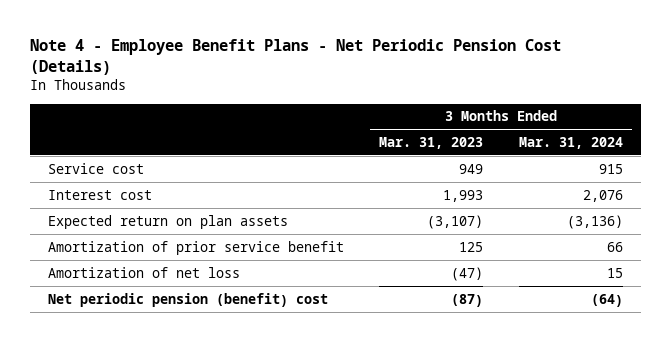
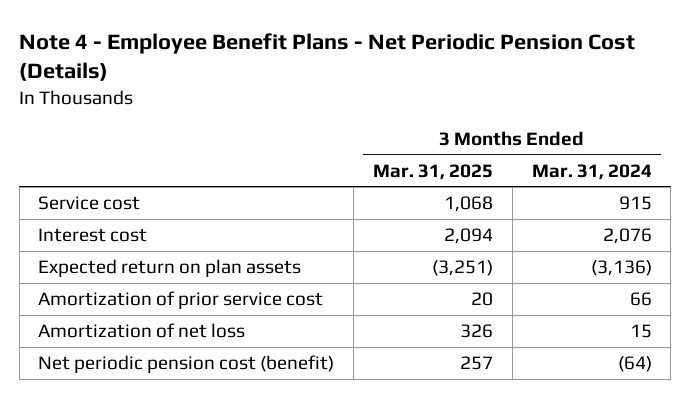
- | 3 Months Ended Mar. 31, 2023 | 3 Months Ended Mar. 31, 2024
+ | 3 Months Ended Mar. 31, 2025 | 3 Months Ended Mar. 31, 2024
- Amortization of prior service benefit | 125 | 66
+ Amortization of prior service cost | 20 | 66
- Net periodic pension (benefit) cost | (87) | (64)
+ Net periodic pension cost (benefit) | 257 | (64)

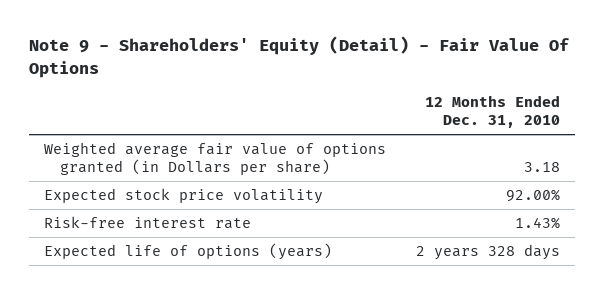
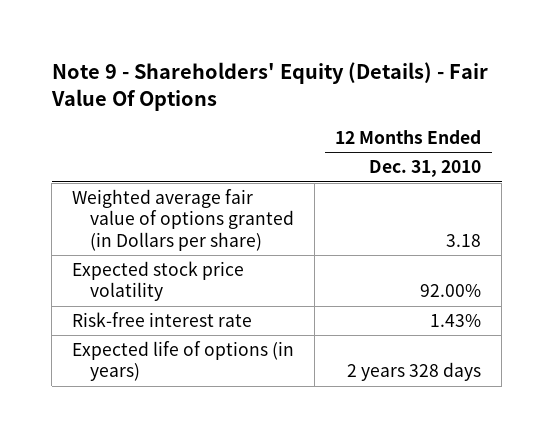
- Note 9 - Shareholders' Equity (Detail) - Fair Value Of Options
+ Note 9 - Shareholders' Equity (Details) - Fair Value Of Options
- Expected life of options (years) | 2 years 328 days
+ Expected life of options (in years) | 2 years 328 days

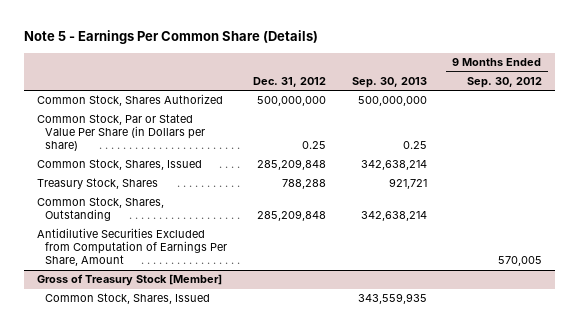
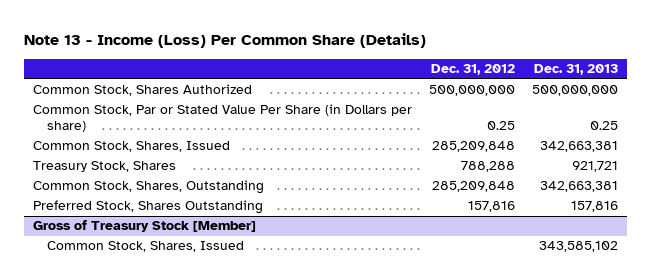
- Note 5 - Earnings Per Common Share (Details)
+ Note 13 - Income (Loss) Per Common Share (Details)
- | Dec. 31, 2012 | Sep. 30, 2013 | 9 Months Ended Sep. 30, 2012
+ | Dec. 31, 2012 | Dec. 31, 2013
- Antidilutive Securities Excluded from Computation of Earnings Per Share, Amount | | | 570,005
+ Preferred Stock, Shares Outstanding | 157,816 | 157,816

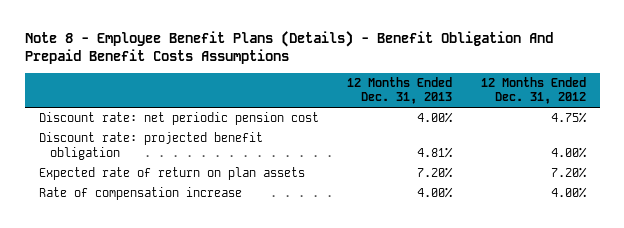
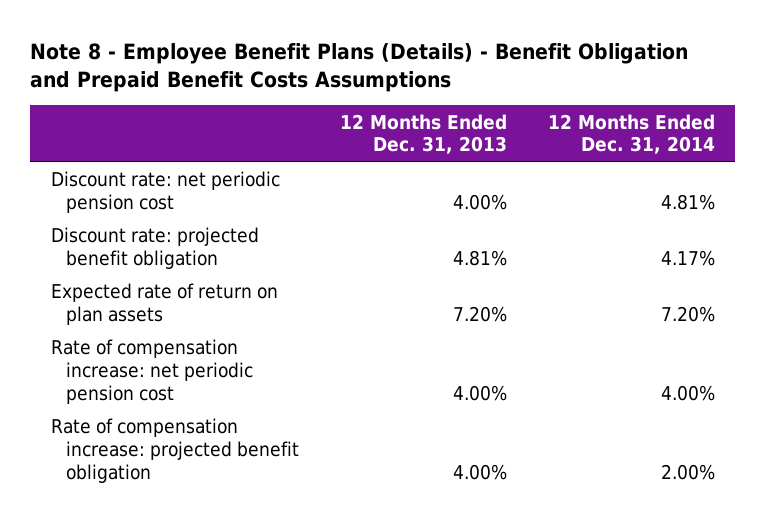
- Note 8 - Employee Benefit Plans (Details) - Benefit Obligation And Prepaid Benefit Costs Assumptions
+ Note 8 - Employee Benefit Plans (Details) - Benefit Obligation and Prepaid Benefit Costs Assumptions
- | 12 Months Ended Dec. 31, 2013 | 12 Months Ended Dec. 31, 2012
+ | 12 Months Ended Dec. 31, 2013 | 12 Months Ended Dec. 31, 2014
- Rate of compensation increase | 4.00% | 4.00%
+ Rate of compensation increase: net periodic pension cost | 4.00% | 4.00%
+ Rate of compensation increase: projected benefit obligation | 4.00% | 2.00%

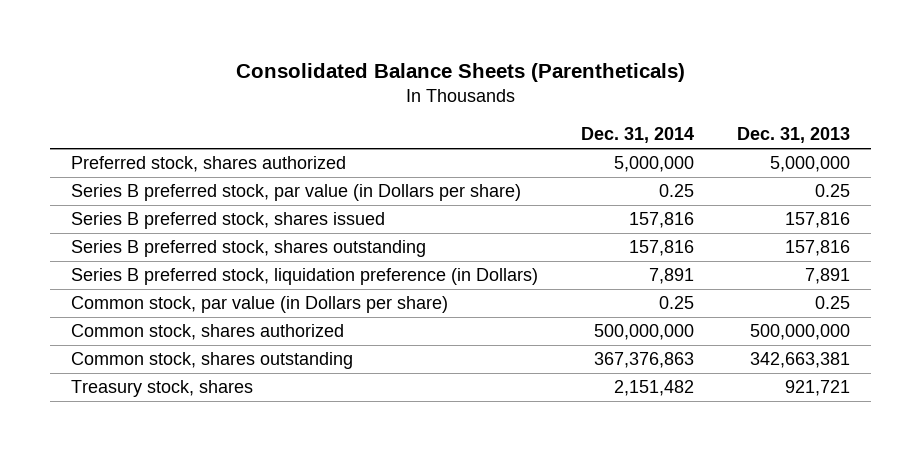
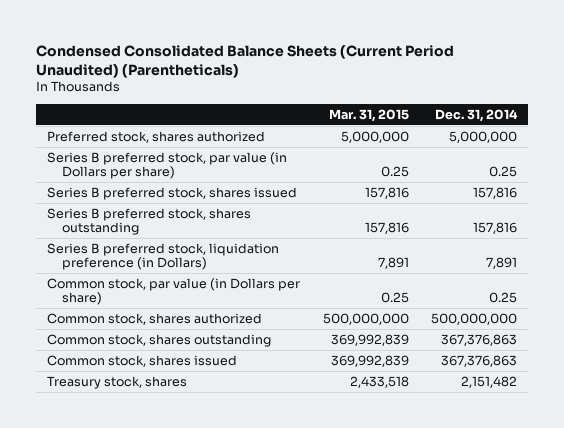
- Consolidated Balance Sheets (Parentheticals)
+ Condensed Consolidated Balance Sheets (Current Period Unaudited) (Parentheticals)
- | Dec. 31, 2014 | Dec. 31, 2013
+ | Mar. 31, 2015 | Dec. 31, 2014
+ Common stock, shares issued | 369,992,839 | 367,376,863

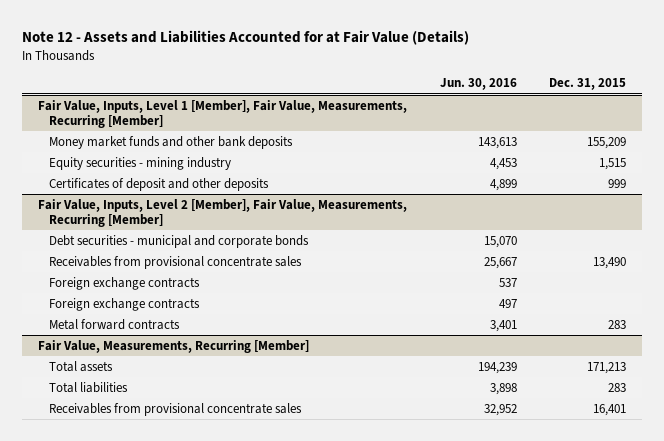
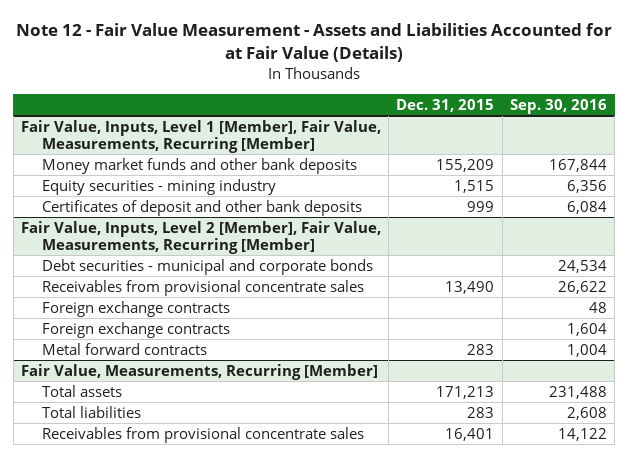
- Note 12 - Assets and Liabilities Accounted for at Fair Value (Details)
+ Note 12 - Fair Value Measurement - Assets and Liabilities Accounted for at Fair Value (Details)
- | Jun. 30, 2016 | Dec. 31, 2015
+ | Dec. 31, 2015 | Sep. 30, 2016
@ Fair Value, Inputs, Level 1 [Member], Fair Value, Measurements, Recurring [Member]
- Certificates of deposit and other deposits | 4,899 | 999
+ Certificates of deposit and other bank deposits | 999 | 6,084

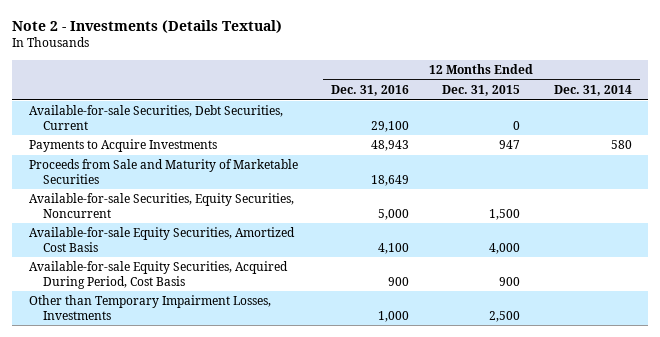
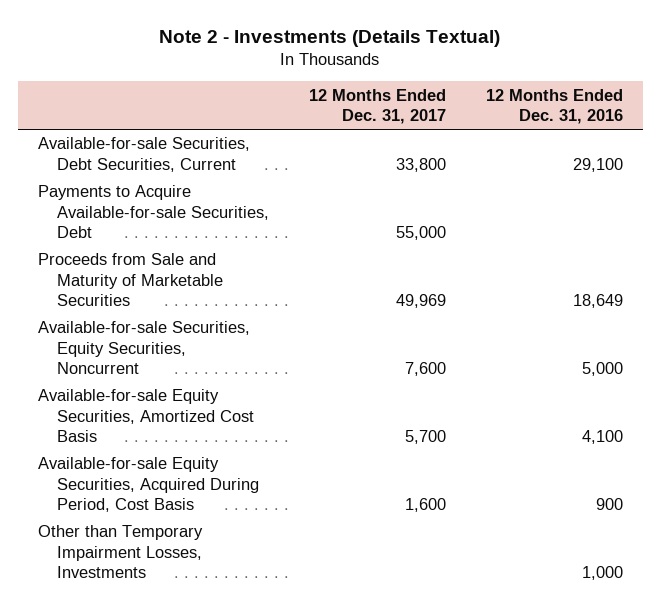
- | 12 Months Ended Dec. 31, 2016 | 12 Months Ended Dec. 31, 2015 | 12 Months Ended Dec. 31, 2014
+ | 12 Months Ended Dec. 31, 2017 | 12 Months Ended Dec. 31, 2016
- Payments to Acquire Investments | 48,943 | 947 | 580
+ Payments to Acquire Available-for-sale Securities, Debt | 55,000 |

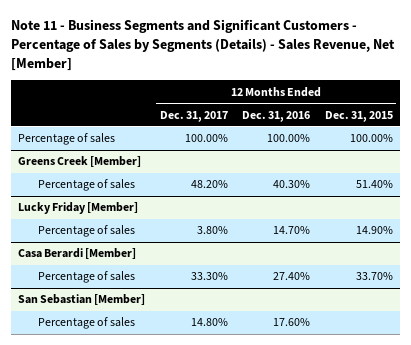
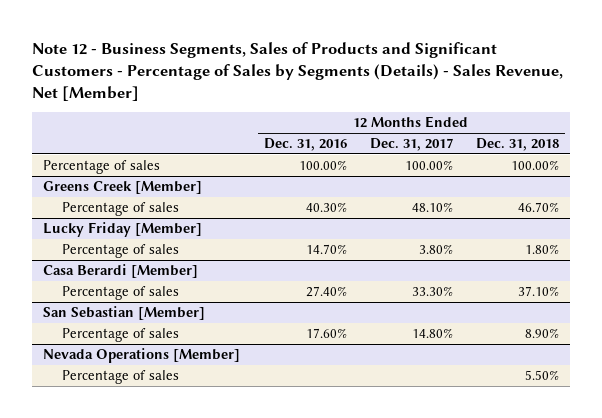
- Note 11 - Business Segments and Significant Customers - Percentage of Sales by Segments (Details) - Sales Revenue, Net [Member]
+ Note 12 - Business Segments, Sales of Products and Significant Customers - Percentage of Sales by Segments (Details) - Sales Revenue, Net [Member]
- | 12 Months Ended Dec. 31, 2017 | 12 Months Ended Dec. 31, 2016 | 12 Months Ended Dec. 31, 2015
+ | 12 Months Ended Dec. 31, 2016 | 12 Months Ended Dec. 31, 2017 | 12 Months Ended Dec. 31, 2018
@ Greens Creek [Member]
- Percentage of sales | 48.20% | 40.30% | 51.40%
+ Percentage of sales | 40.30% | 48.10% | 46.70%
+ Nevada Operations [Member]
+ Percentage of sales | | | 5.50%

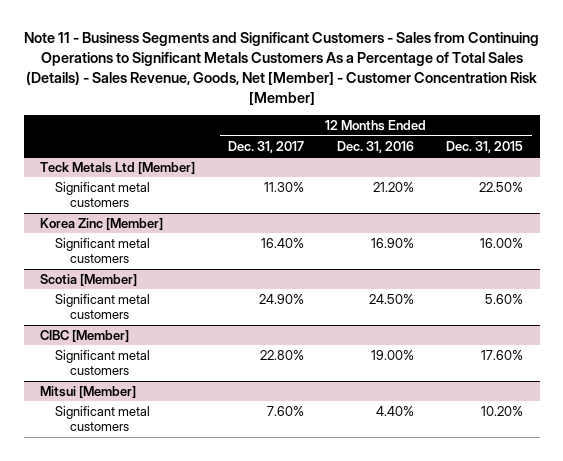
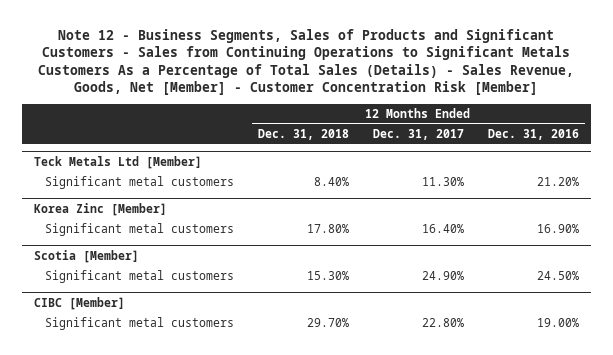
- Note 11 - Business Segments and Significant Customers - Sales from Continuing Operations to Significant Metals Customers As a Percentage of Total Sales (Details) - Sales Revenue, Goods, Net [Member] - Customer Concentration Risk [Member]
+ Note 12 - Business Segments, Sales of Products and Significant Customers - Sales from Continuing Operations to Significant Metals Customers As a Percentage of Total Sales (Details) - Sales Revenue, Goods, Net [Member] - Customer Concentration Risk [Member]
- | 12 Months Ended Dec. 31, 2017 | 12 Months Ended Dec. 31, 2016 | 12 Months Ended Dec. 31, 2015
+ | 12 Months Ended Dec. 31, 2018 | 12 Months Ended Dec. 31, 2017 | 12 Months Ended Dec. 31, 2016
- Mitsui [Member]
- Significant metal customers | 7.60% | 4.40% | 10.20%

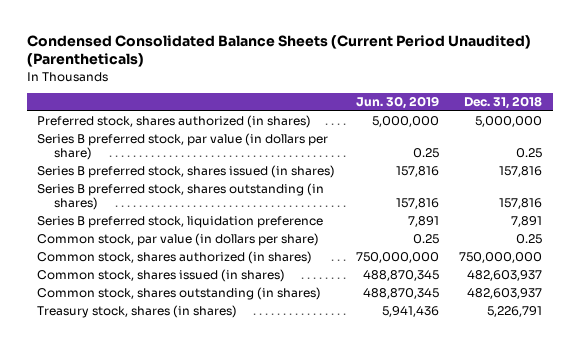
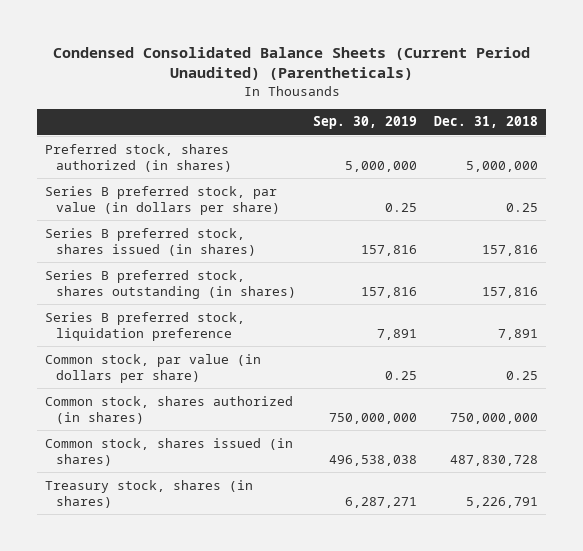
- | Jun. 30, 2019 | Dec. 31, 2018
+ | Sep. 30, 2019 | Dec. 31, 2018
- Common stock, shares issued (in shares) | 488,870,345 | 482,603,937
- Common stock, shares outstanding (in shares) | 488,870,345 | 482,603,937
+ Common stock, shares issued (in shares) | 496,538,038 | 487,830,728

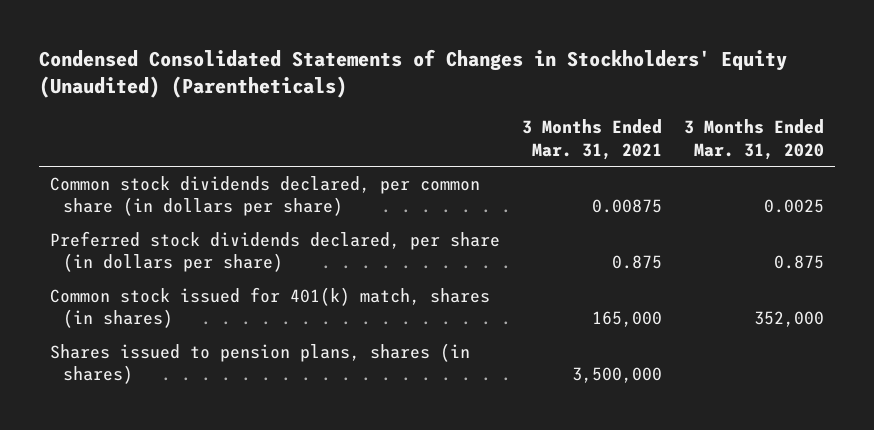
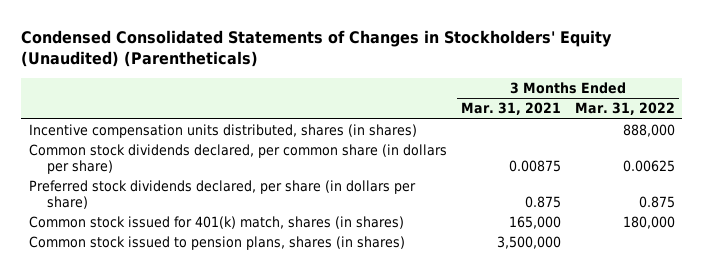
- | 3 Months Ended Mar. 31, 2021 | 3 Months Ended Mar. 31, 2020
+ | 3 Months Ended Mar. 31, 2021 | 3 Months Ended Mar. 31, 2022
+ Incentive compensation units distributed, shares (in shares) | | 888,000
- Shares issued to pension plans, shares (in shares) | 3,500,000 |
+ Common stock issued to pension plans, shares (in shares) | 3,500,000 |

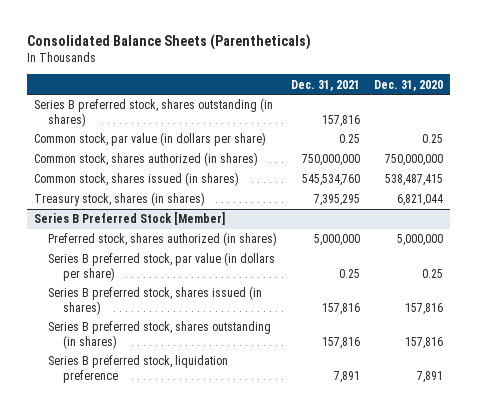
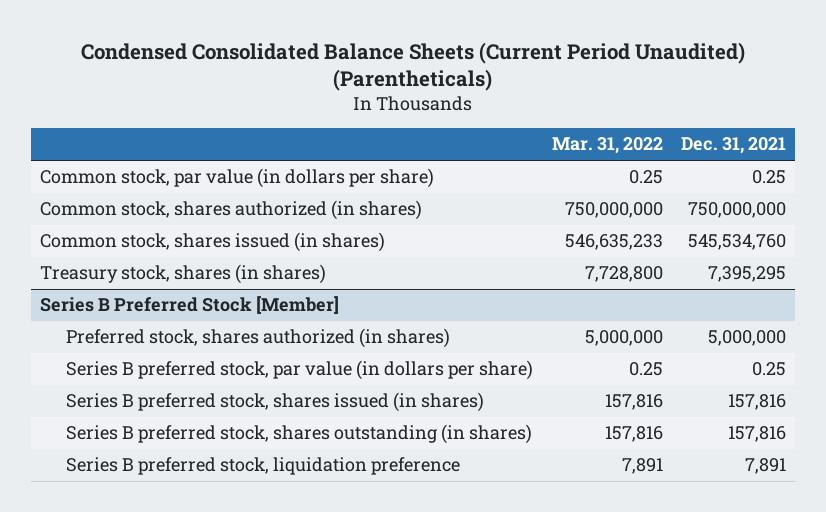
- Consolidated Balance Sheets (Parentheticals)
+ Condensed Consolidated Balance Sheets (Current Period Unaudited) (Parentheticals)
- | Dec. 31, 2021 | Dec. 31, 2020
+ | Mar. 31, 2022 | Dec. 31, 2021
- Series B preferred stock, shares outstanding (in shares) | 157,816 |

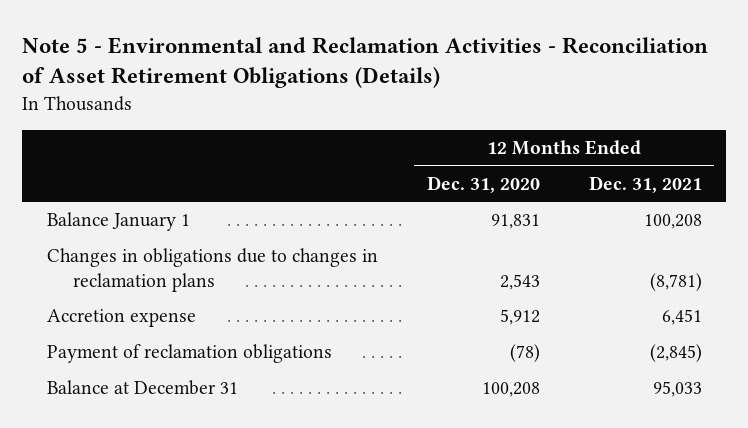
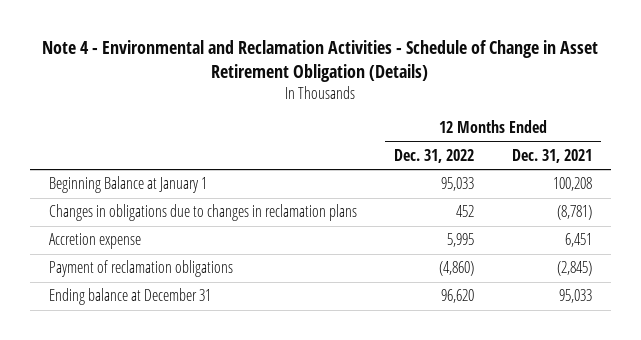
- Note 5 - Environmental and Reclamation Activities - Reconciliation of Asset Retirement Obligations (Details)
+ Note 4 - Environmental and Reclamation Activities - Schedule of Change in Asset Retirement Obligation (Details)
- | 12 Months Ended Dec. 31, 2020 | 12 Months Ended Dec. 31, 2021
+ | 12 Months Ended Dec. 31, 2022 | 12 Months Ended Dec. 31, 2021
- Balance January 1 | 91,831 | 100,208
+ Beginning Balance at January 1 | 95,033 | 100,208
- Balance at December 31 | 100,208 | 95,033
+ Ending balance at December 31 | 96,620 | 95,033

